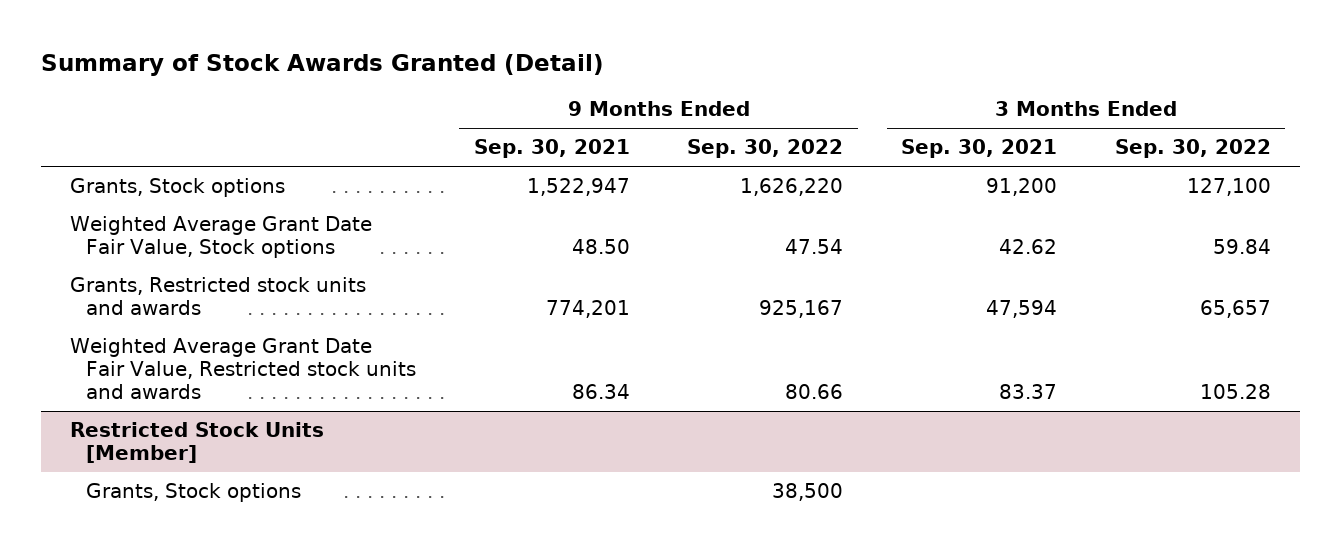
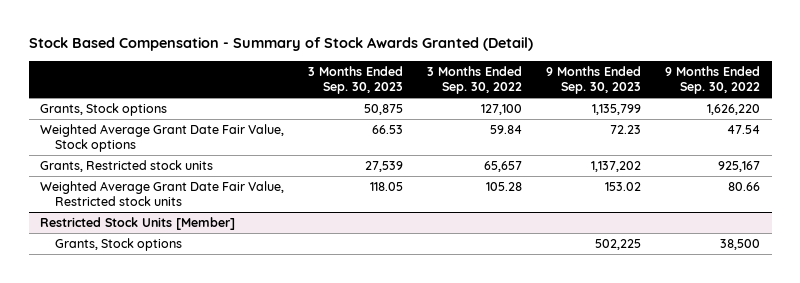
- Summary of Stock Awards Granted (Detail)
+ Stock Based Compensation - Summary of Stock Awards Granted (Detail)
- | 9 Months Ended Sep. 30, 2021 | 9 Months Ended Sep. 30, 2022 | 3 Months Ended Sep. 30, 2021 | 3 Months Ended Sep. 30, 2022
+ | 3 Months Ended Sep. 30, 2023 | 3 Months Ended Sep. 30, 2022 | 9 Months Ended Sep. 30, 2023 | 9 Months Ended Sep. 30, 2022
- Grants, Restricted stock units and awards | 774,201 | 925,167 | 47,594 | 65,657
- Weighted Average Grant Date Fair Value, Restricted stock units and awards | 86.34 | 80.66 | 83.37 | 105.28
+ Grants, Restricted stock units | 27,539 | 65,657 | 1,137,202 | 925,167
+ Weighted Average Grant Date Fair Value, Restricted stock units | 118.05 | 105.28 | 153.02 | 80.66

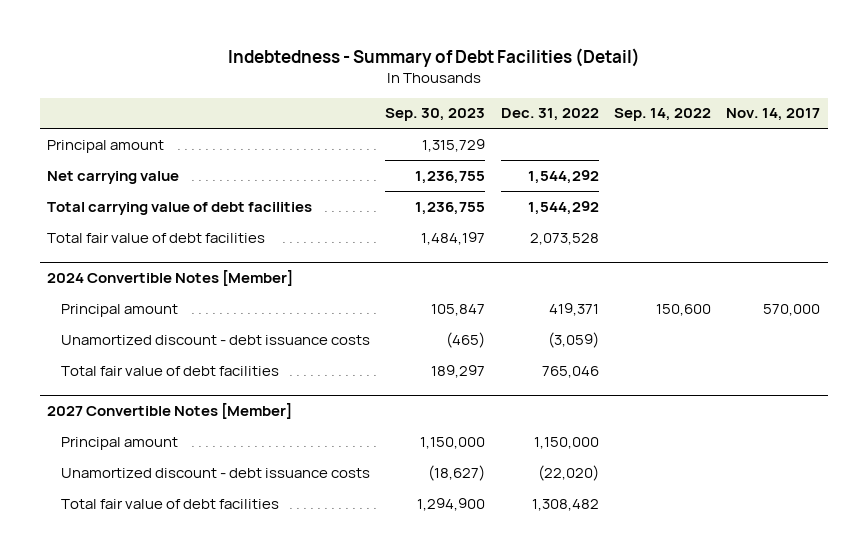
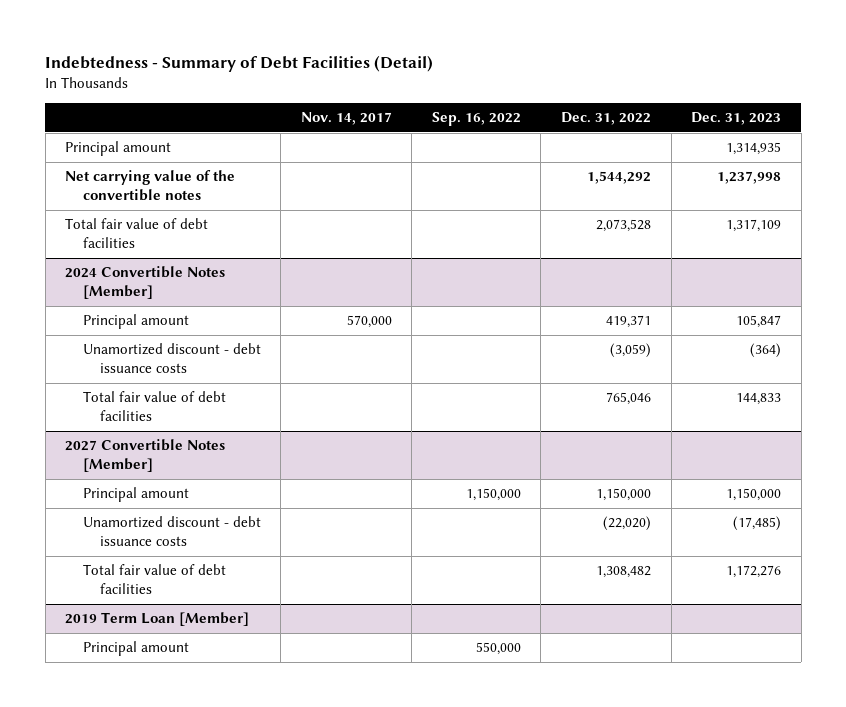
- | Sep. 30, 2023 | Dec. 31, 2022 | Sep. 14, 2022 | Nov. 14, 2017
+ | Nov. 14, 2017 | Sep. 16, 2022 | Dec. 31, 2022 | Dec. 31, 2023
- Net carrying value | 1,236,755 | 1,544,292 | |
- Total carrying value of debt facilities | 1,236,755 | 1,544,292 | |
+ Net carrying value of the convertible notes | | | 1,544,292 | 1,237,998
+ 2019 Term Loan [Member]
+ Principal amount | | 550,000 | |

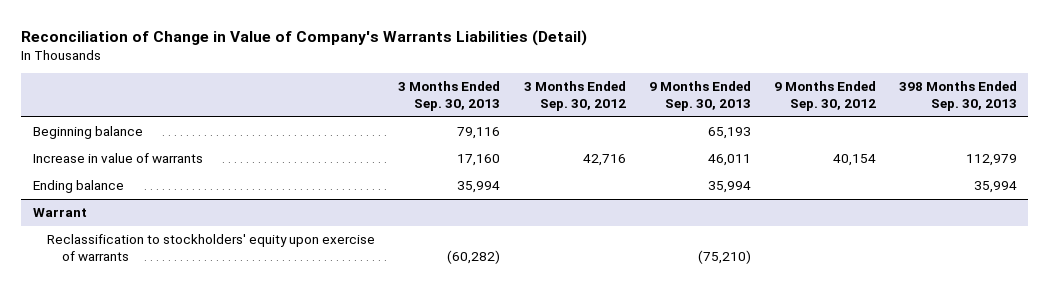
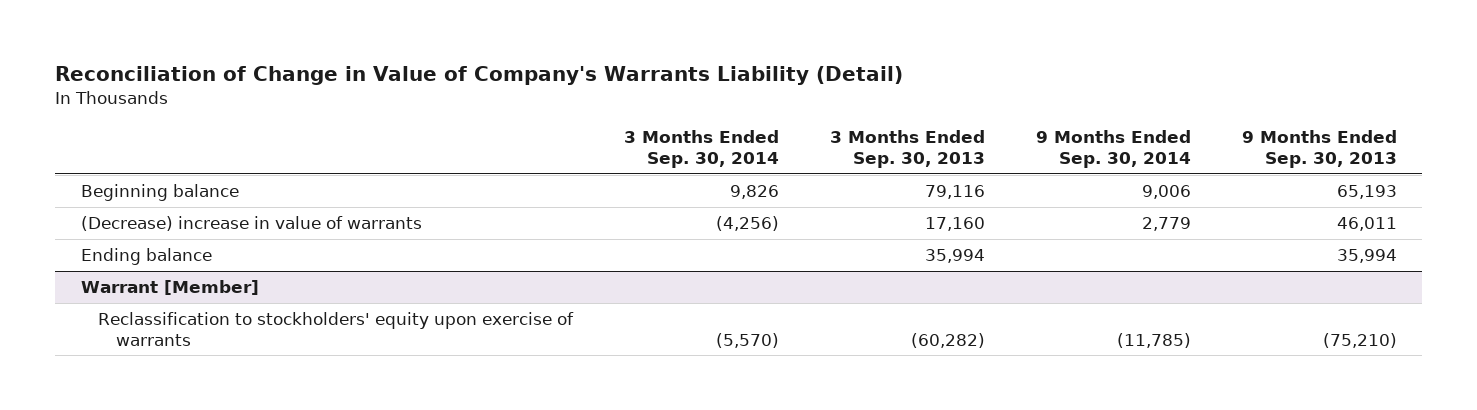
- Reconciliation of Change in Value of Company's Warrants Liabilities (Detail)
+ Reconciliation of Change in Value of Company's Warrants Liability (Detail)
- | 3 Months Ended Sep. 30, 2013 | 3 Months Ended Sep. 30, 2012 | 9 Months Ended Sep. 30, 2013 | 9 Months Ended Sep. 30, 2012 | 398 Months Ended Sep. 30, 2013
+ | 3 Months Ended Sep. 30, 2014 | 3 Months Ended Sep. 30, 2013 | 9 Months Ended Sep. 30, 2014 | 9 Months Ended Sep. 30, 2013
- Increase in value of warrants | 17,160 | 42,716 | 46,011 | 40,154 | 112,979
+ (Decrease) increase in value of warrants | (4,256) | 17,160 | 2,779 | 46,011
- Warrant
+ Warrant [Member]

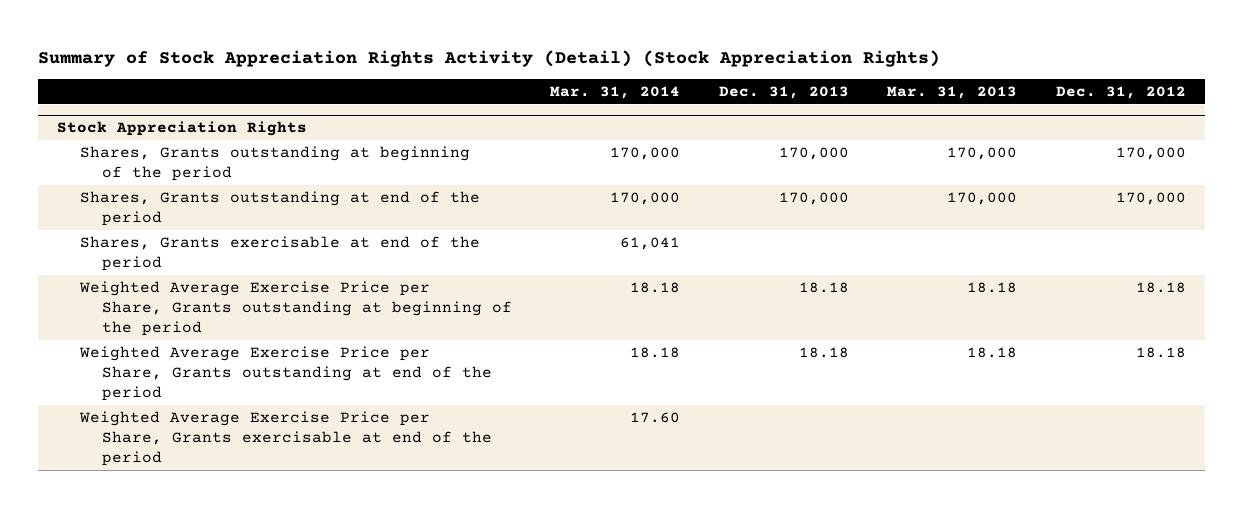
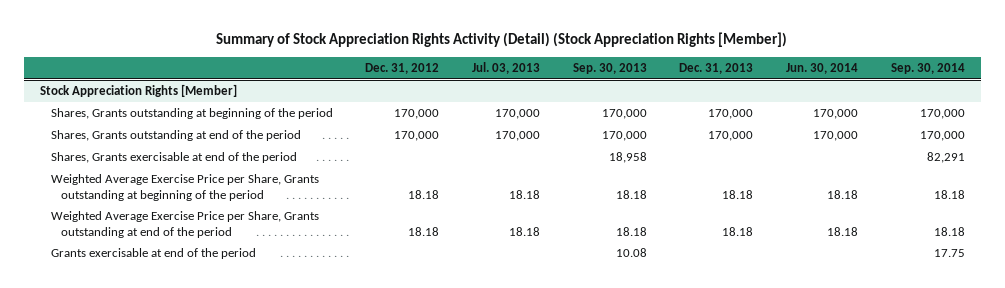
- Summary of Stock Appreciation Rights Activity (Detail) (Stock Appreciation Rights)
+ Summary of Stock Appreciation Rights Activity (Detail) (Stock Appreciation Rights [Member])
- | Mar. 31, 2014 | Dec. 31, 2013 | Mar. 31, 2013 | Dec. 31, 2012
+ | Dec. 31, 2012 | Jul. 03, 2013 | Sep. 30, 2013 | Dec. 31, 2013 | Jun. 30, 2014 | Sep. 30, 2014
- Stock Appreciation Rights
+ Stock Appreciation Rights [Member]
- Weighted Average Exercise Price per Share, Grants exercisable at end of the period | 17.60 | | |
+ Grants exercisable at end of the period | | | 10.08 | | | 17.75

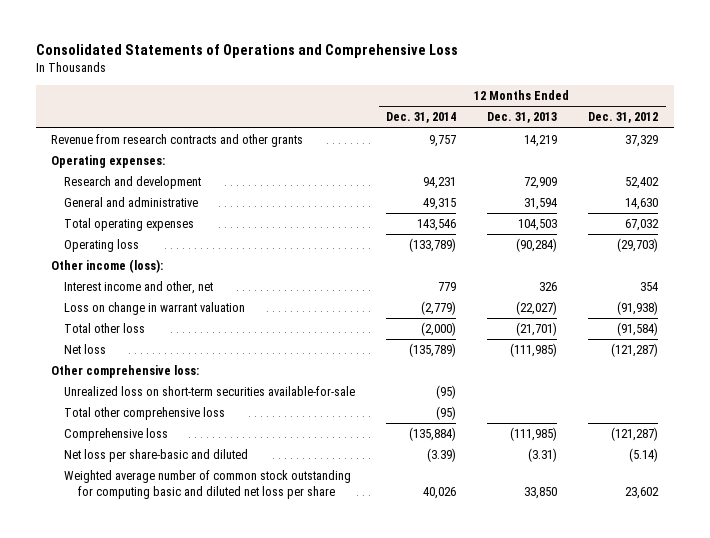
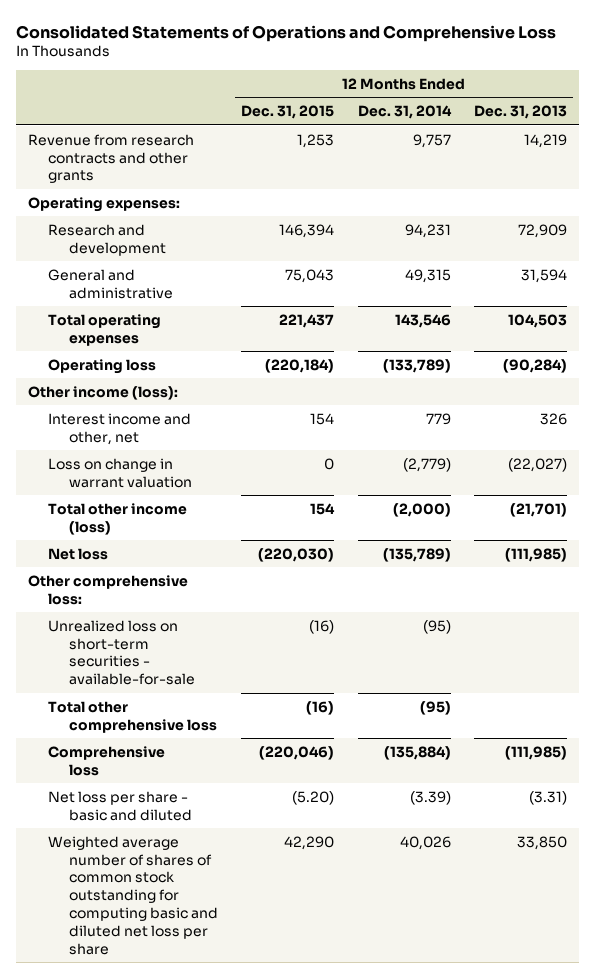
- | 12 Months Ended Dec. 31, 2014 | 12 Months Ended Dec. 31, 2013 | 12 Months Ended Dec. 31, 2012
+ | 12 Months Ended Dec. 31, 2015 | 12 Months Ended Dec. 31, 2014 | 12 Months Ended Dec. 31, 2013
- Total other loss | (2,000) | (21,701) | (91,584)
+ Total other income (loss) | 154 | (2,000) | (21,701)
- Unrealized loss on short-term securities available-for-sale | (95) | |
+ Unrealized loss on short-term securities - available-for-sale | (16) | (95) |
- Net loss per share-basic and diluted | (3.39) | (3.31) | (5.14)
- Weighted average number of common stock outstanding for computing basic and diluted net loss per share | 40,026 | 33,850 | 23,602
+ Net loss per share - basic and diluted | (5.20) | (3.39) | (3.31)
+ Weighted average number of shares of common stock outstanding for computing basic and diluted net loss per share | 42,290 | 40,026 | 33,850

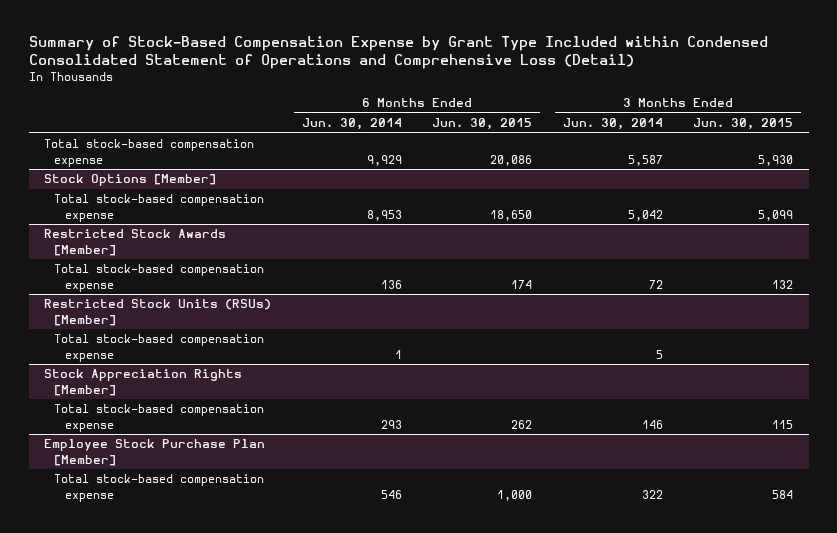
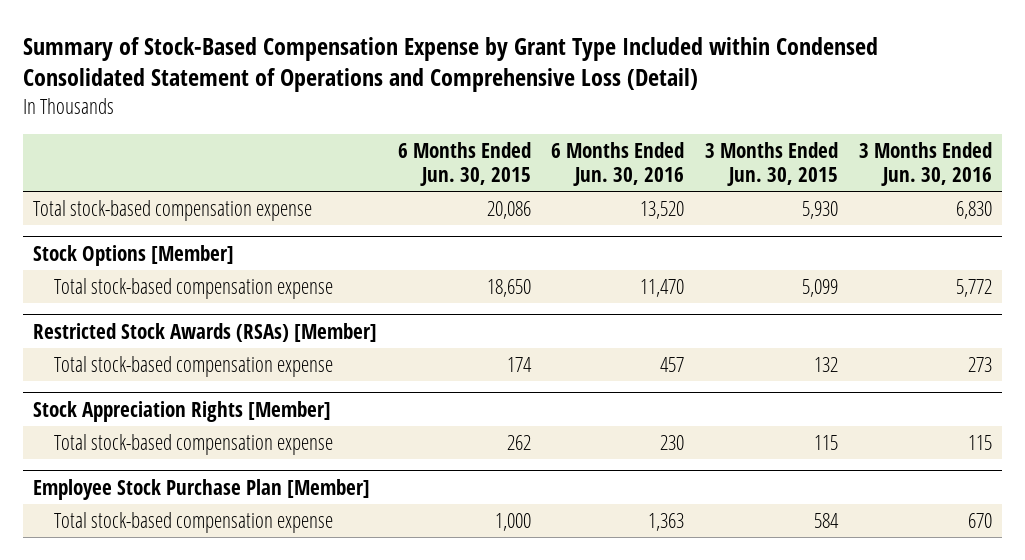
- | 6 Months Ended Jun. 30, 2014 | 6 Months Ended Jun. 30, 2015 | 3 Months Ended Jun. 30, 2014 | 3 Months Ended Jun. 30, 2015
+ | 6 Months Ended Jun. 30, 2015 | 6 Months Ended Jun. 30, 2016 | 3 Months Ended Jun. 30, 2015 | 3 Months Ended Jun. 30, 2016
- Restricted Stock Awards [Member]
+ Restricted Stock Awards (RSAs) [Member]
- Restricted Stock Units (RSUs) [Member]
- Total stock-based compensation expense | 1 | | 5 |

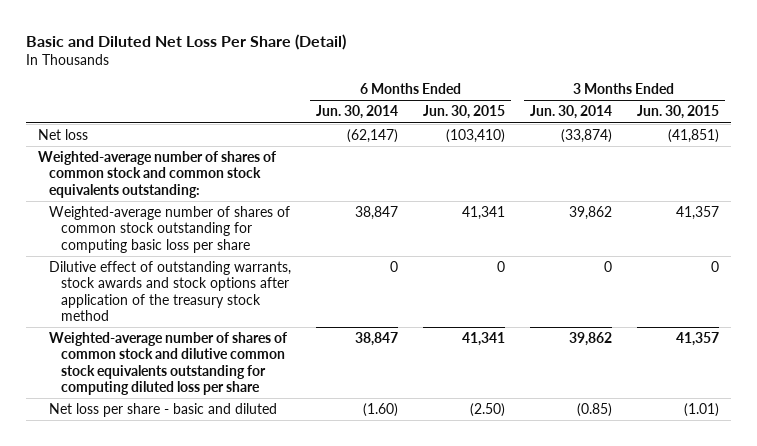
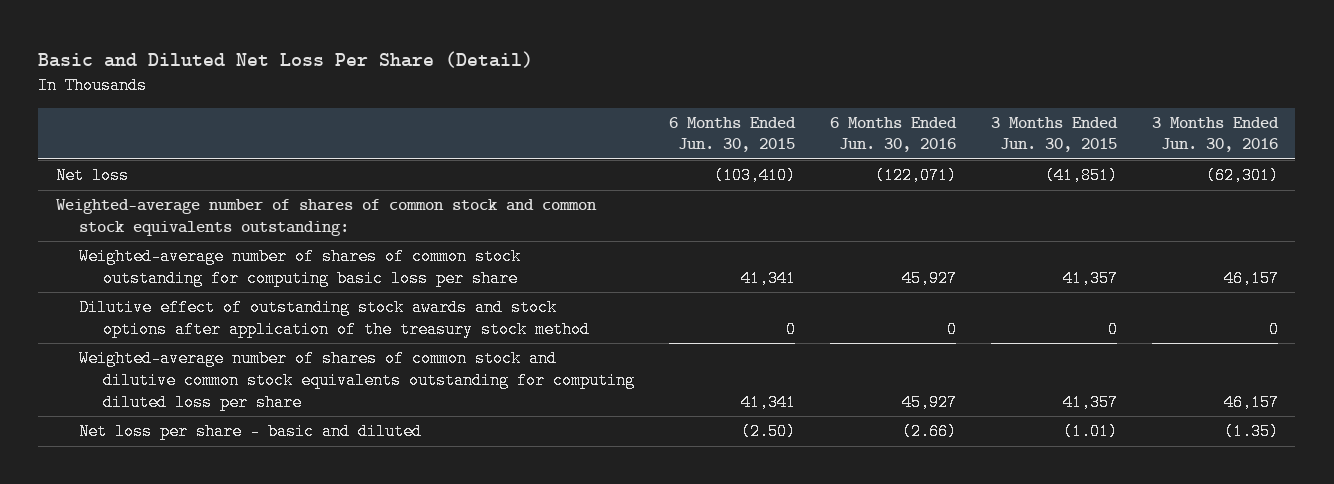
- | 6 Months Ended Jun. 30, 2014 | 6 Months Ended Jun. 30, 2015 | 3 Months Ended Jun. 30, 2014 | 3 Months Ended Jun. 30, 2015
+ | 6 Months Ended Jun. 30, 2015 | 6 Months Ended Jun. 30, 2016 | 3 Months Ended Jun. 30, 2015 | 3 Months Ended Jun. 30, 2016
- Dilutive effect of outstanding warrants, stock awards and stock options after application of the treasury stock method | 0 | 0 | 0 | 0
+ Dilutive effect of outstanding stock awards and stock options after application of the treasury stock method | 0 | 0 | 0 | 0

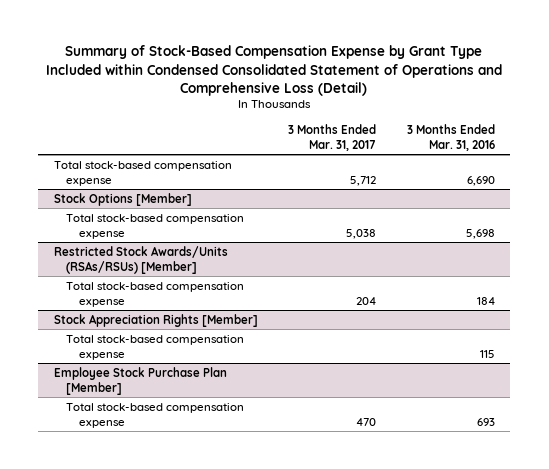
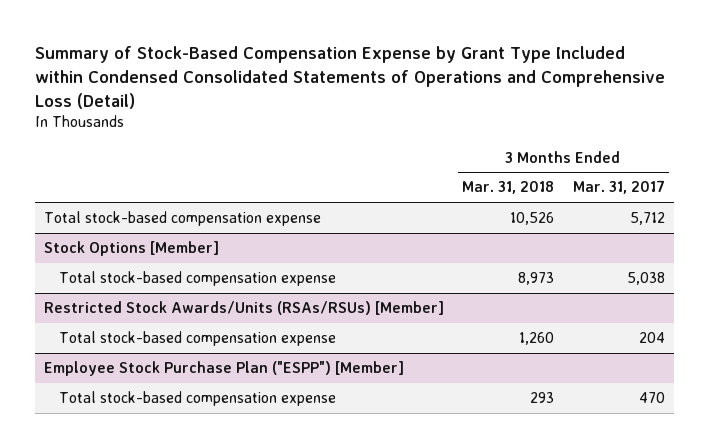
- Summary of Stock-Based Compensation Expense by Grant Type Included within Condensed Consolidated Statement of Operations and Comprehensive Loss (Detail)
+ Summary of Stock-Based Compensation Expense by Grant Type Included within Condensed Consolidated Statements of Operations and Comprehensive Loss (Detail)
- | 3 Months Ended Mar. 31, 2017 | 3 Months Ended Mar. 31, 2016
+ | 3 Months Ended Mar. 31, 2018 | 3 Months Ended Mar. 31, 2017
- Stock Appreciation Rights [Member]
- Total stock-based compensation expense | | 115
- Employee Stock Purchase Plan [Member]
+ Employee Stock Purchase Plan ("ESPP") [Member]

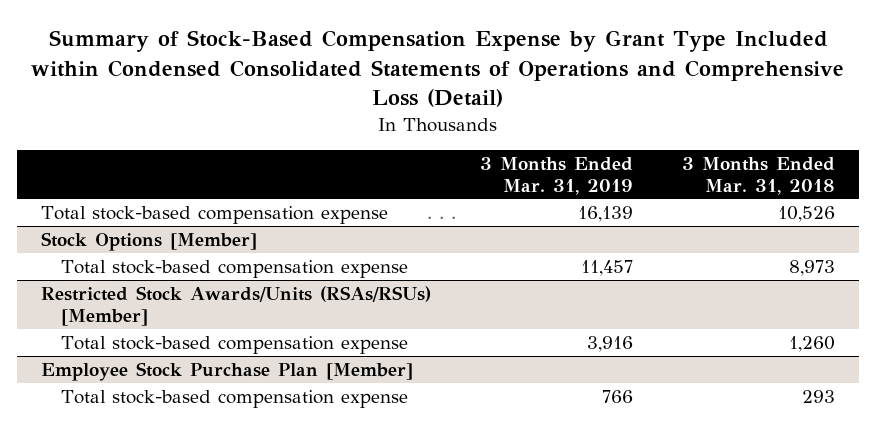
- | 3 Months Ended Mar. 31, 2018 | 3 Months Ended Mar. 31, 2017
+ | 3 Months Ended Mar. 31, 2019 | 3 Months Ended Mar. 31, 2018
- Employee Stock Purchase Plan ("ESPP") [Member]
+ Employee Stock Purchase Plan [Member]

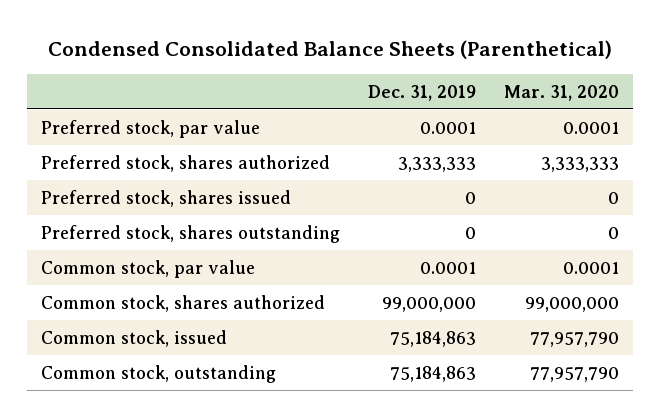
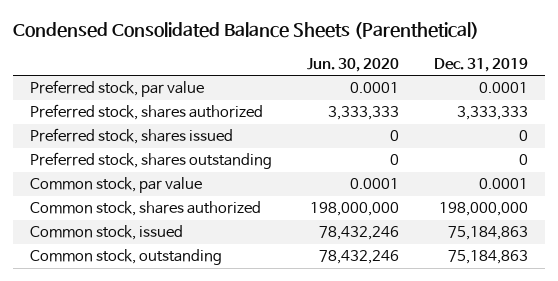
- | Dec. 31, 2019 | Mar. 31, 2020
+ | Jun. 30, 2020 | Dec. 31, 2019
- Common stock, shares authorized | 99,000,000 | 99,000,000
+ Common stock, shares authorized | 198,000,000 | 198,000,000

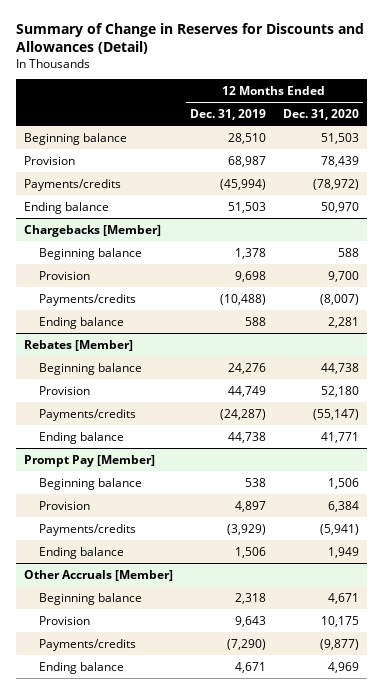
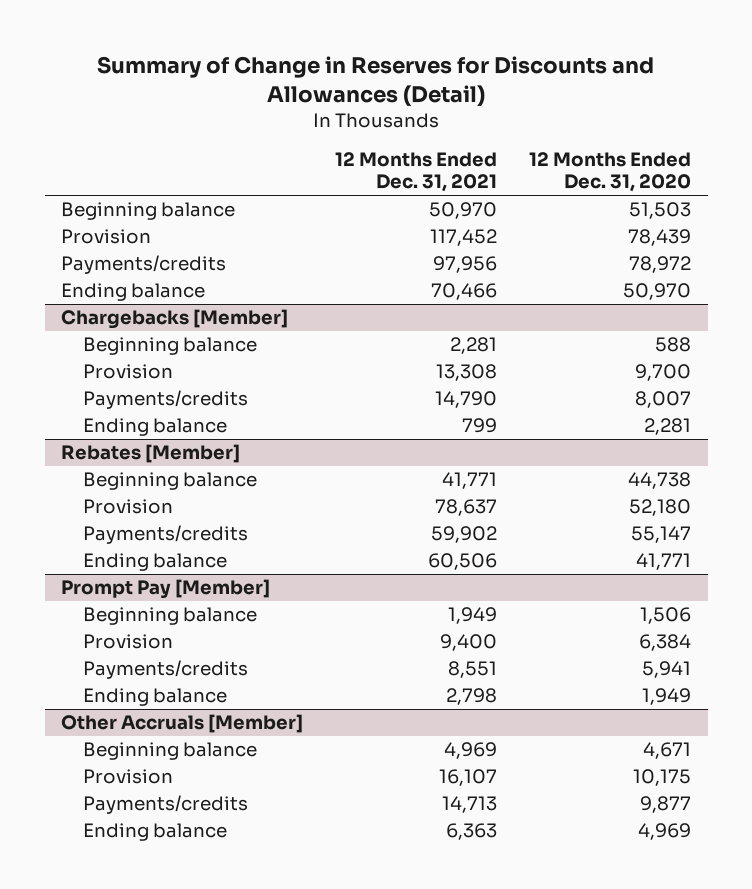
- | 12 Months Ended Dec. 31, 2019 | 12 Months Ended Dec. 31, 2020
+ | 12 Months Ended Dec. 31, 2021 | 12 Months Ended Dec. 31, 2020
- Payments/credits | (45,994) | (78,972)
+ Payments/credits | 97,956 | 78,972
@ Chargebacks [Member]
- Payments/credits | (10,488) | (8,007)
+ Payments/credits | 14,790 | 8,007
@ Rebates [Member]
- Payments/credits | (24,287) | (55,147)
+ Payments/credits | 59,902 | 55,147
@ Prompt Pay [Member]
- Payments/credits | (3,929) | (5,941)
+ Payments/credits | 8,551 | 5,941
@ Other Accruals [Member]
- Payments/credits | (7,290) | (9,877)
+ Payments/credits | 14,713 | 9,877

